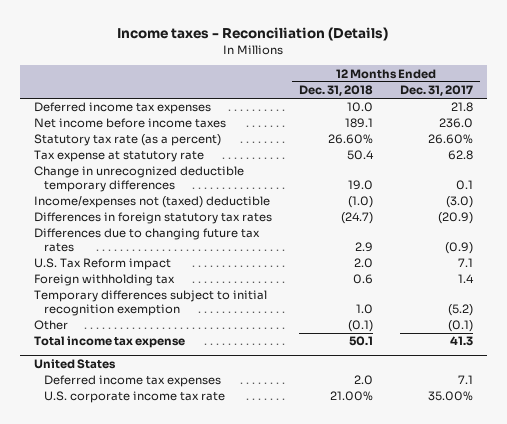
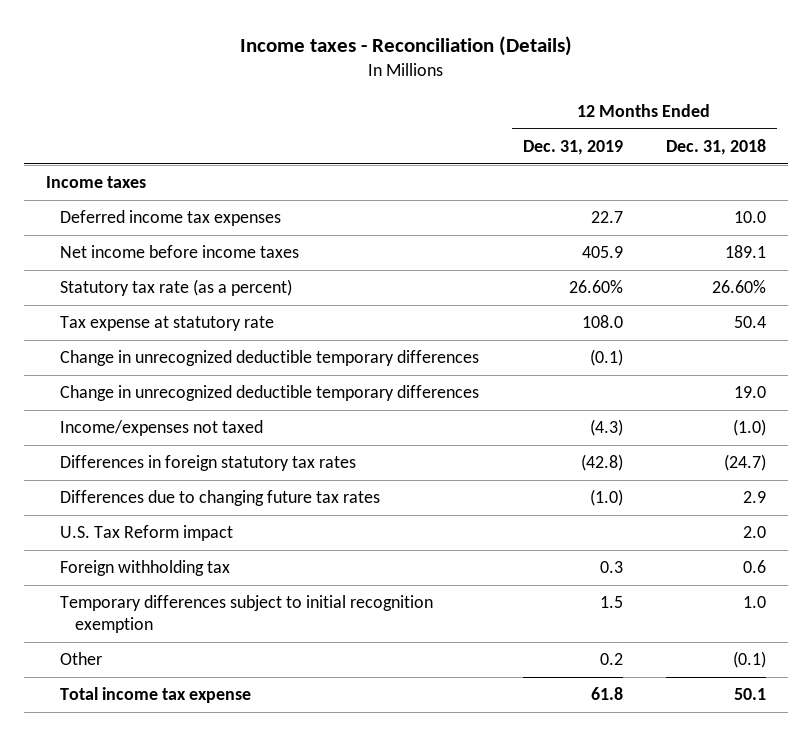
- | 12 Months Ended Dec. 31, 2018 | 12 Months Ended Dec. 31, 2017
+ | 12 Months Ended Dec. 31, 2019 | 12 Months Ended Dec. 31, 2018
+ Income taxes
+ Change in unrecognized deductible temporary differences | (0.1) |
- Income/expenses not (taxed) deductible | (1.0) | (3.0)
+ Income/expenses not taxed | (4.3) | (1.0)
- United States
- Deferred income tax expenses | 2.0 | 7.1
- U.S. corporate income tax rate | 21.00% | 35.00%

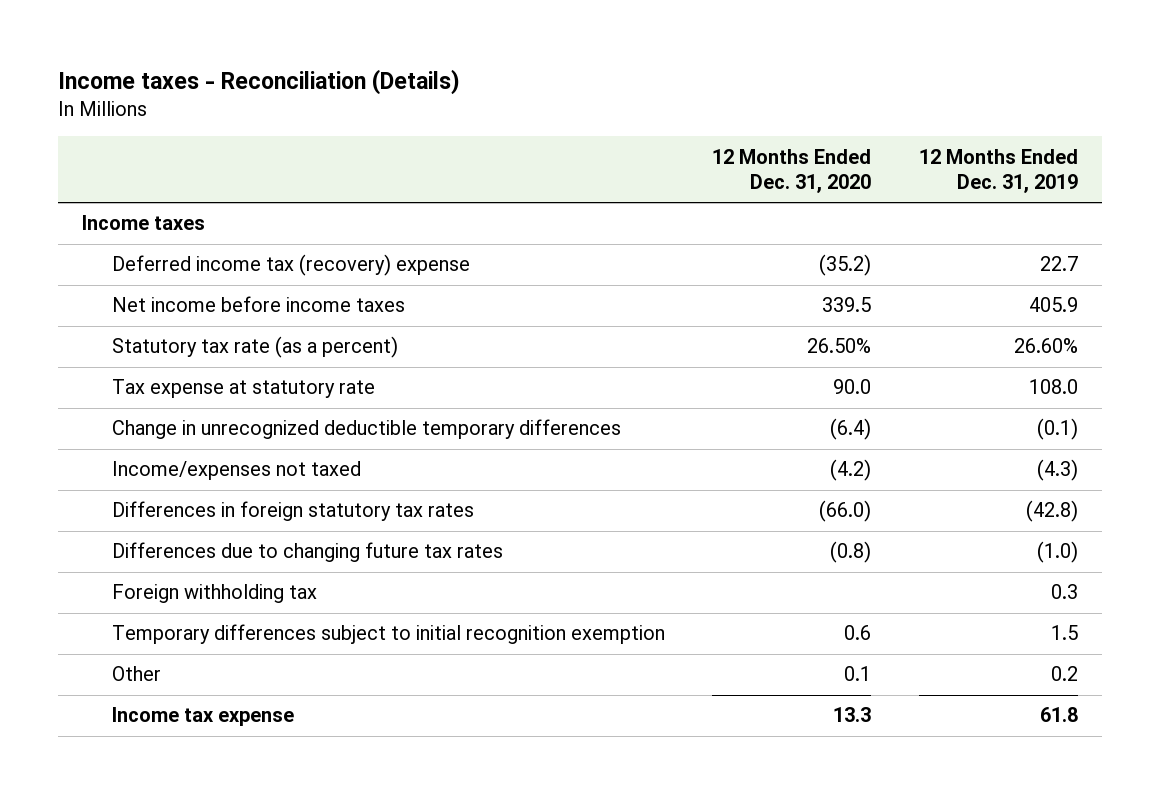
- | 12 Months Ended Dec. 31, 2019 | 12 Months Ended Dec. 31, 2018
+ | 12 Months Ended Dec. 31, 2020 | 12 Months Ended Dec. 31, 2019
- Deferred income tax expenses | 22.7 | 10.0
+ Deferred income tax (recovery) expense | (35.2) | 22.7
- Change in unrecognized deductible temporary differences | | 19.0
- U.S. Tax Reform impact | | 2.0
- Total income tax expense | 61.8 | 50.1
+ Income tax expense | 13.3 | 61.8

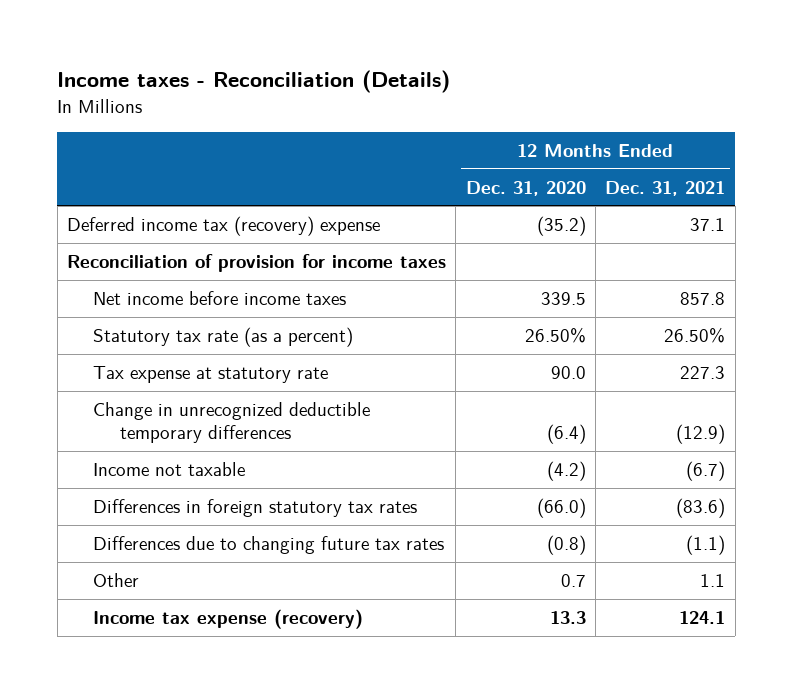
- | 12 Months Ended Dec. 31, 2020 | 12 Months Ended Dec. 31, 2019
+ | 12 Months Ended Dec. 31, 2020 | 12 Months Ended Dec. 31, 2021
- Income taxes
+ Reconciliation of provision for income taxes
- Income/expenses not taxed | (4.2) | (4.3)
+ Income not taxable | (4.2) | (6.7)
- Foreign withholding tax | | 0.3
- Temporary differences subject to initial recognition exemption | 0.6 | 1.5
- Other | 0.1 | 0.2
- Income tax expense | 13.3 | 61.8
+ Other | 0.7 | 1.1
+ Income tax expense (recovery) | 13.3 | 124.1

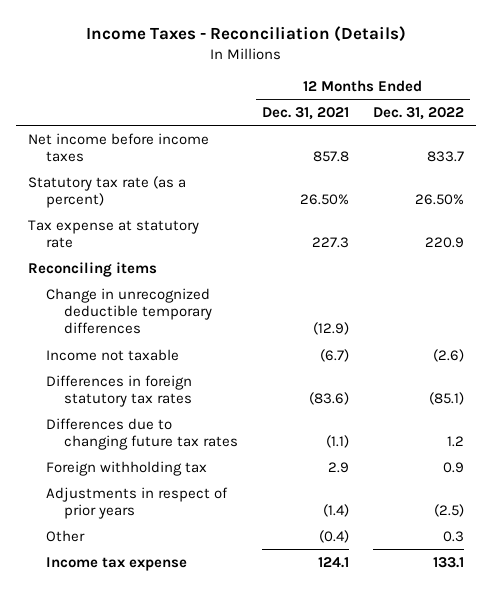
- Income taxes - Reconciliation (Details)
+ Income Taxes - Reconciliation (Details)
- | 12 Months Ended Dec. 31, 2020 | 12 Months Ended Dec. 31, 2021
+ | 12 Months Ended Dec. 31, 2021 | 12 Months Ended Dec. 31, 2022
- Deferred income tax (recovery) expense | (35.2) | 37.1
- Reconciliation of provision for income taxes
+ Reconciling items
- Other | 0.7 | 1.1
- Income tax expense (recovery) | 13.3 | 124.1
+ Foreign withholding tax | 2.9 | 0.9
+ Adjustments in respect of prior years | (1.4) | (2.5)
+ Other | (0.4) | 0.3
+ Income tax expense | 124.1 | 133.1

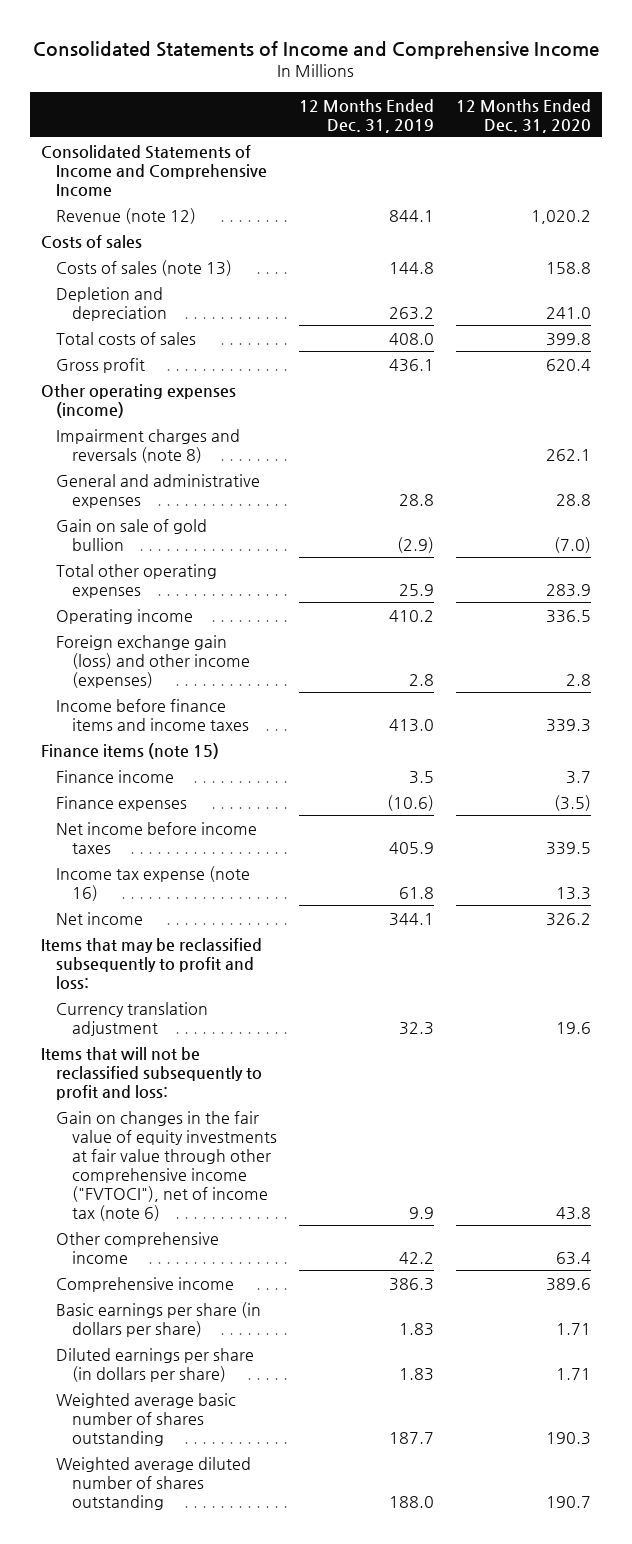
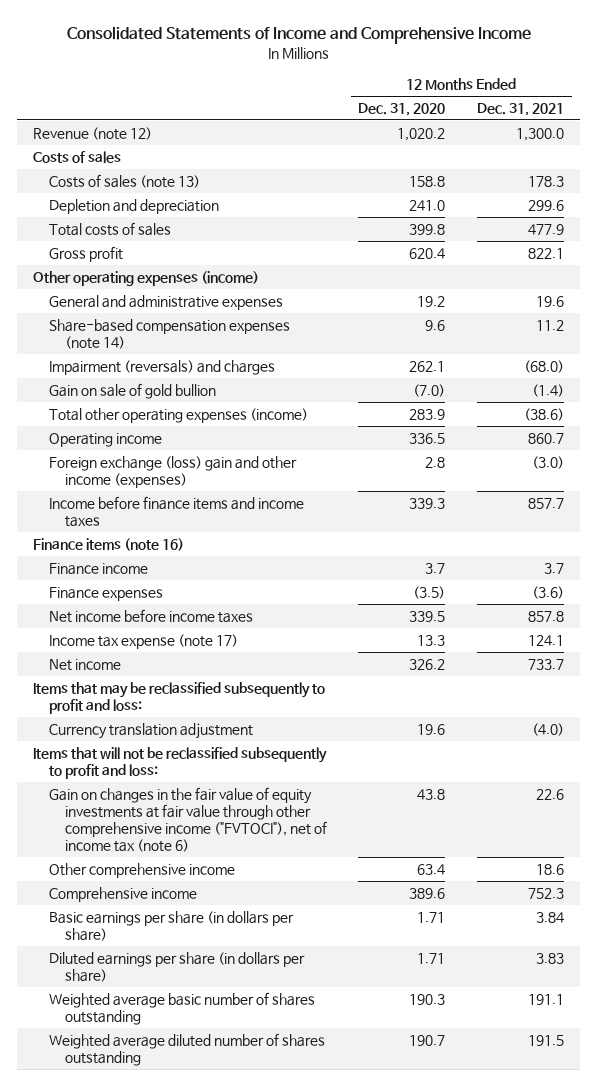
- | 12 Months Ended Dec. 31, 2019 | 12 Months Ended Dec. 31, 2020
+ | 12 Months Ended Dec. 31, 2020 | 12 Months Ended Dec. 31, 2021
- Consolidated Statements of Income and Comprehensive Income
- Impairment charges and reversals (note 8) | | 262.1
- General and administrative expenses | 28.8 | 28.8
+ General and administrative expenses | 19.2 | 19.6
+ Share-based compensation expenses (note 14) | 9.6 | 11.2
+ Impairment (reversals) and charges | 262.1 | (68.0)
- Total other operating expenses | 25.9 | 283.9
+ Total other operating expenses (income) | 283.9 | (38.6)
- Foreign exchange gain (loss) and other income (expenses) | 2.8 | 2.8
+ Foreign exchange (loss) gain and other income (expenses) | 2.8 | (3.0)
- Finance items (note 15)
+ Finance items (note 16)
- Income tax expense (note 16) | 61.8 | 13.3
+ Income tax expense (note 17) | 13.3 | 124.1

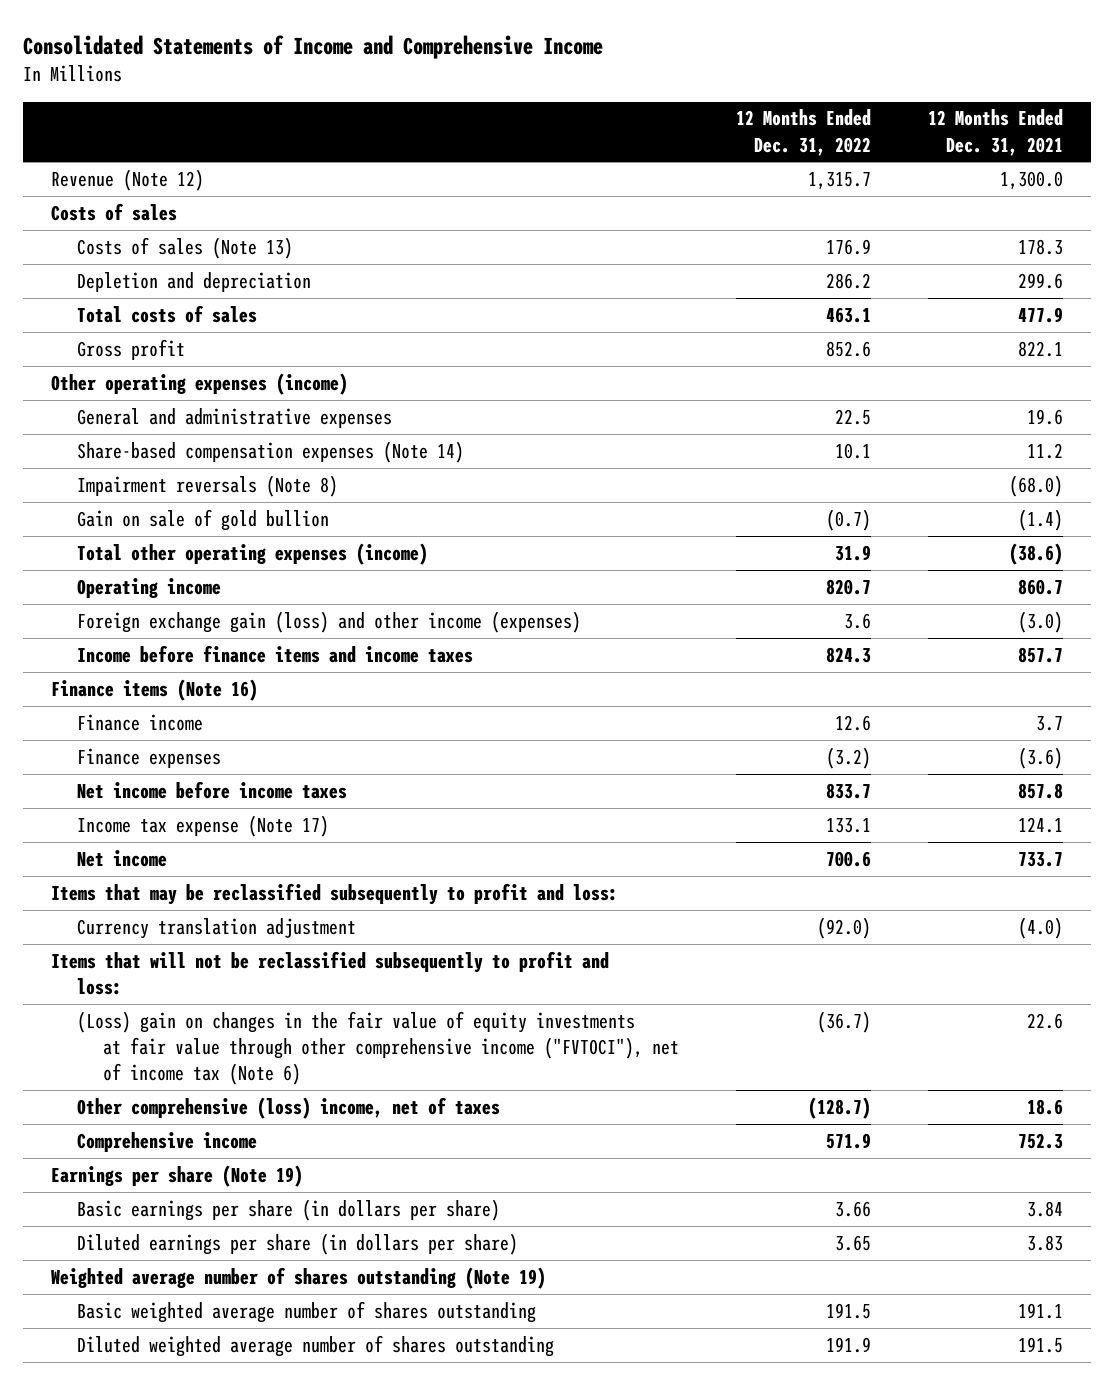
- | 12 Months Ended Dec. 31, 2020 | 12 Months Ended Dec. 31, 2021
+ | 12 Months Ended Dec. 31, 2022 | 12 Months Ended Dec. 31, 2021
- Revenue (note 12) | 1,020.2 | 1,300.0
+ Revenue (Note 12) | 1,315.7 | 1,300.0
- Costs of sales (note 13) | 158.8 | 178.3
+ Costs of sales (Note 13) | 176.9 | 178.3
- Share-based compensation expenses (note 14) | 9.6 | 11.2
- Impairment (reversals) and charges | 262.1 | (68.0)
+ Share-based compensation expenses (Note 14) | 10.1 | 11.2
+ Impairment reversals (Note 8) | | (68.0)
- Foreign exchange (loss) gain and other income (expenses) | 2.8 | (3.0)
+ Foreign exchange gain (loss) and other income (expenses) | 3.6 | (3.0)
- Finance items (note 16)
+ Finance items (Note 16)
- Income tax expense (note 17) | 13.3 | 124.1
+ Income tax expense (Note 17) | 133.1 | 124.1
- Gain on changes in the fair value of equity investments at fair value through other comprehensive income ("FVTOCI"), net of income tax (note 6) | 43.8 | 22.6
- Other comprehensive income | 63.4 | 18.6
+ (Loss) gain on changes in the fair value of equity investments at fair value through other comprehensive income ("FVTOCI"), net of income tax (Note 6) | (36.7) | 22.6
+ Other comprehensive (loss) income, net of taxes | (128.7) | 18.6
+ Earnings per share (Note 19)
- Weighted average basic number of shares outstanding | 190.3 | 191.1
- Weighted average diluted number of shares outstanding | 190.7 | 191.5
+ Weighted average number of shares outstanding (Note 19)
+ Basic weighted average number of shares outstanding | 191.5 | 191.1
+ Diluted weighted average number of shares outstanding | 191.9 | 191.5

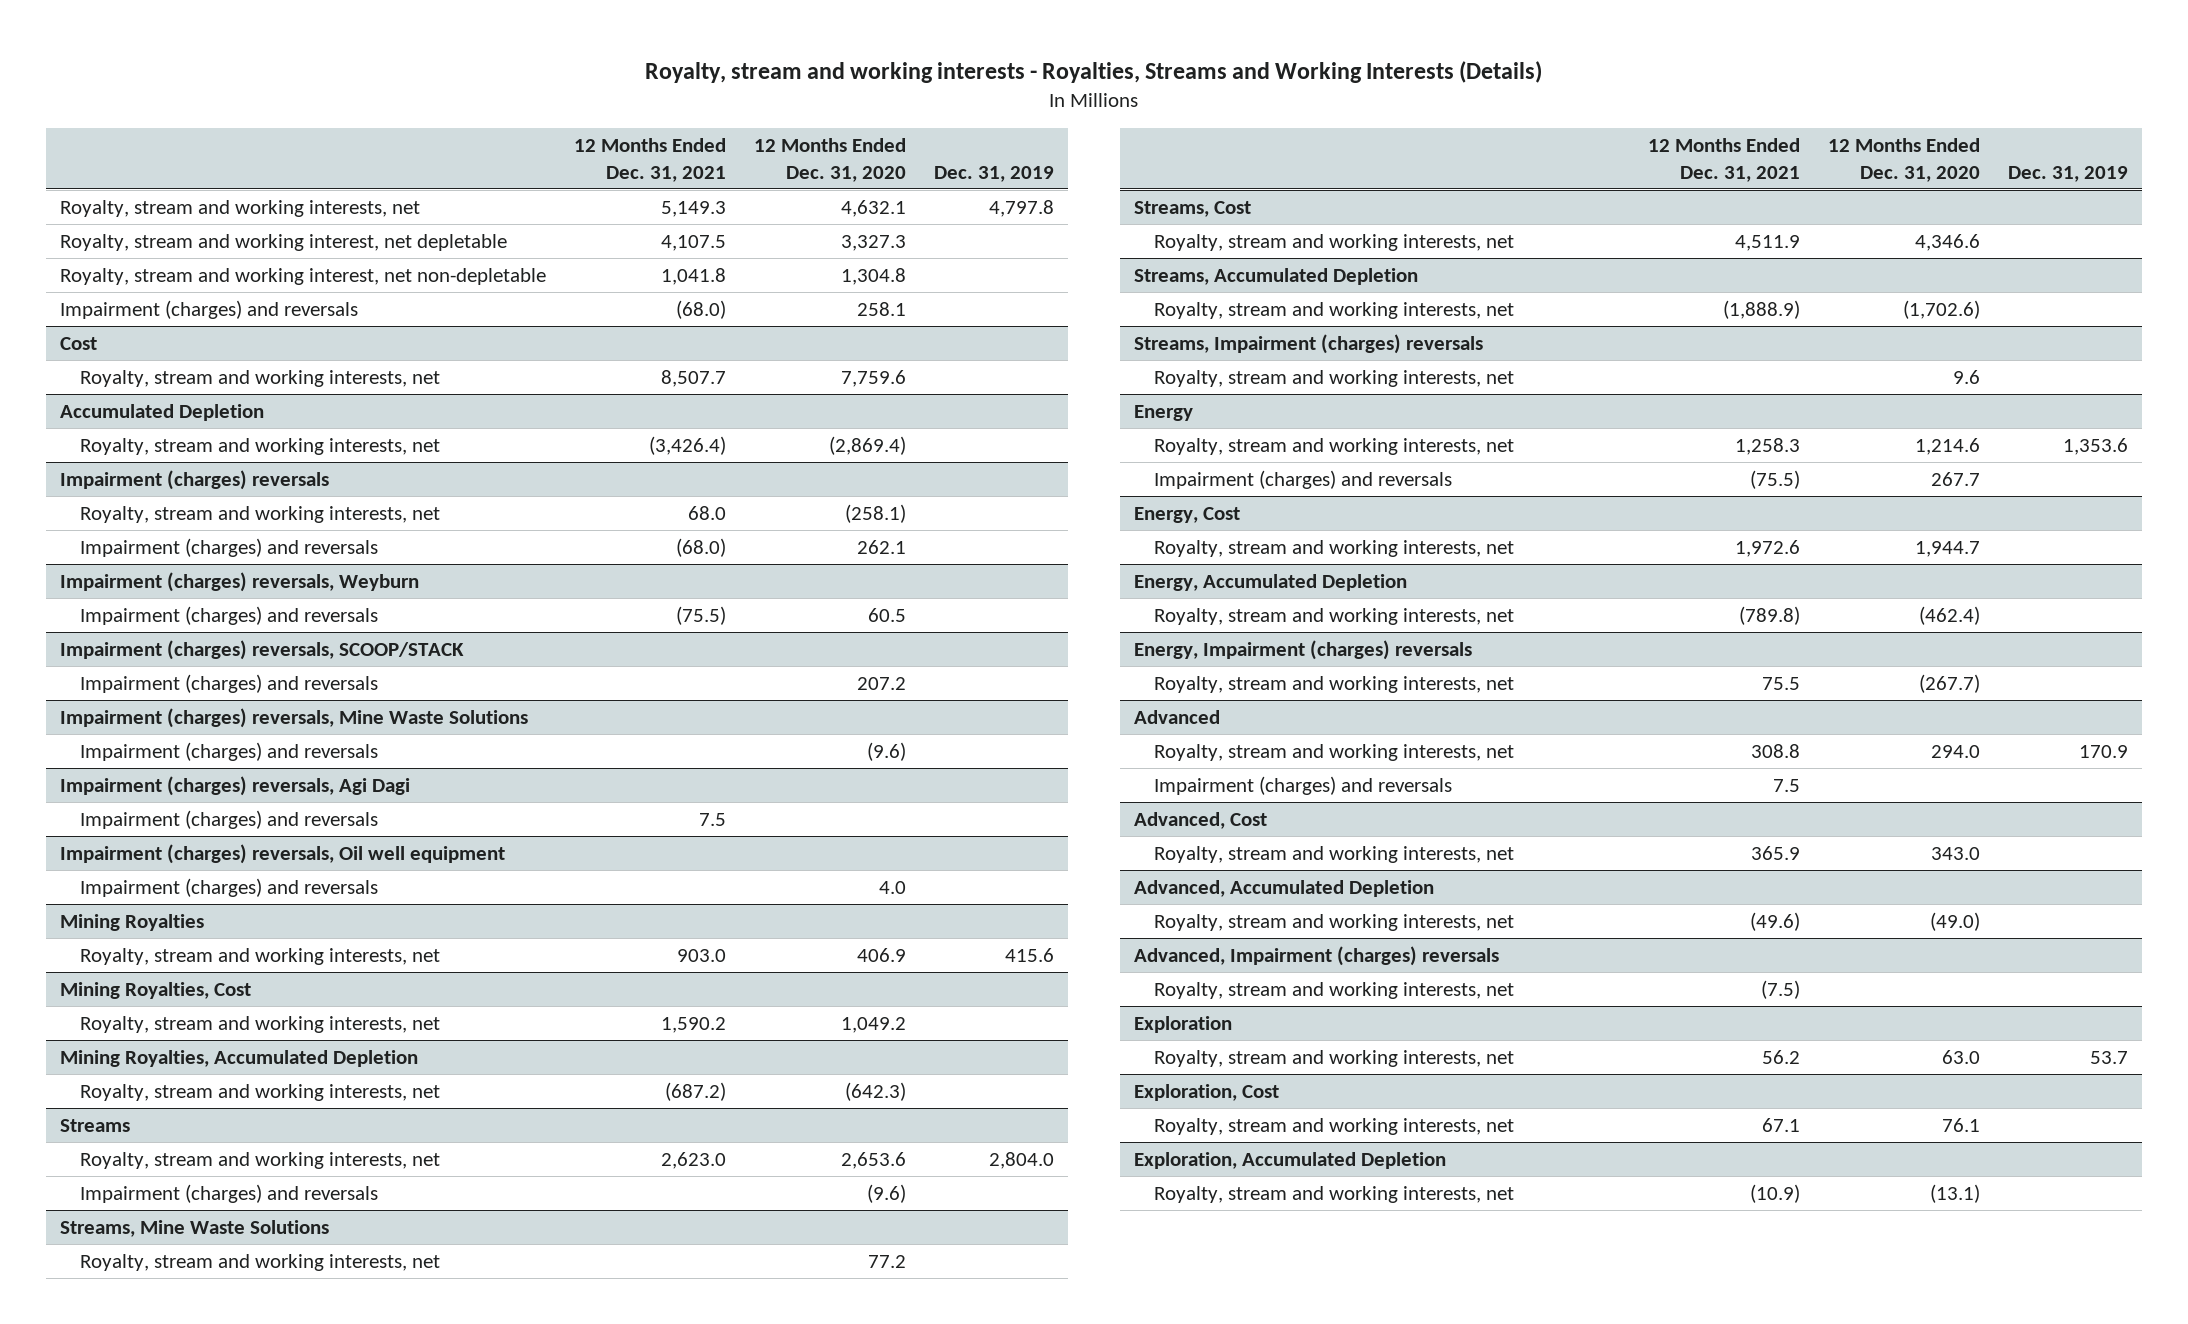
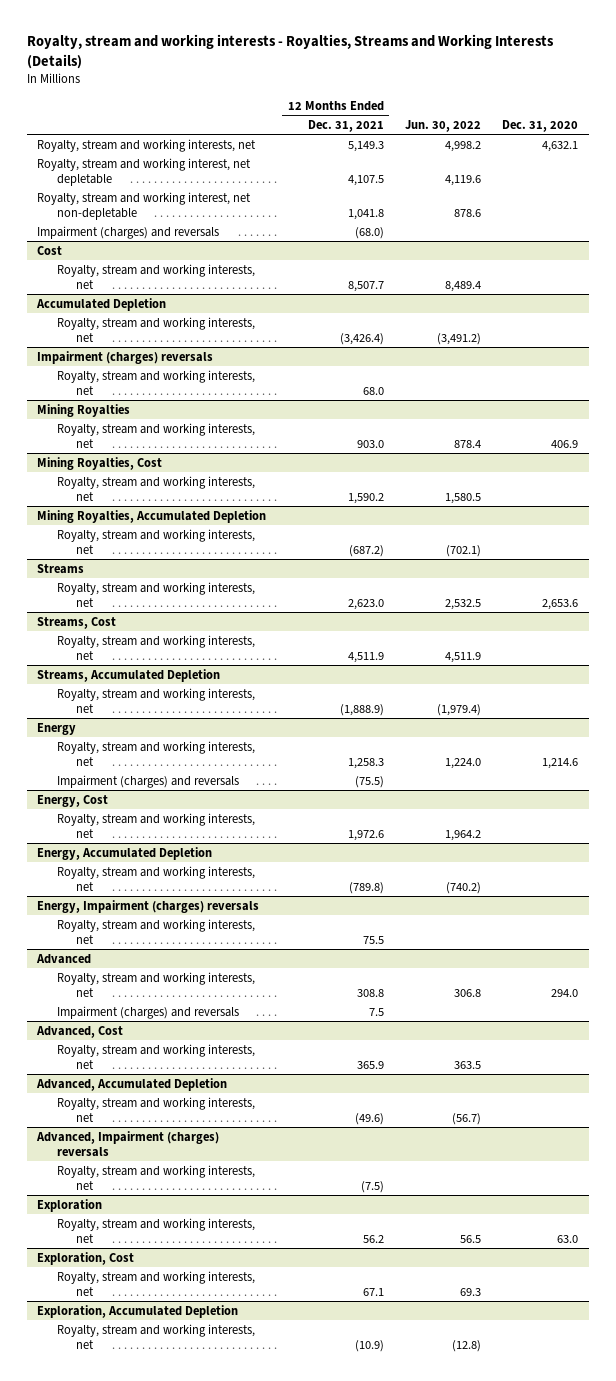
- | 12 Months Ended Dec. 31, 2021 | 12 Months Ended Dec. 31, 2020 | Dec. 31, 2019
+ | 12 Months Ended Dec. 31, 2021 | Jun. 30, 2022 | Dec. 31, 2020
@ Impairment (charges) reversals
- Impairment (charges) and reversals | (68.0) | 262.1 |
- Impairment (charges) reversals, Weyburn
- Impairment (charges) and reversals | (75.5) | 60.5 |
- Impairment (charges) reversals, SCOOP/STACK
- Impairment (charges) and reversals | | 207.2 |
- Impairment (charges) reversals, Mine Waste Solutions
- Impairment (charges) and reversals | | (9.6) |
- Impairment (charges) reversals, Agi Dagi
- Impairment (charges) and reversals | 7.5 | |
- Impairment (charges) reversals, Oil well equipment
- Impairment (charges) and reversals | | 4.0 |
@ Streams
- Impairment (charges) and reversals | | (9.6) |
- Streams, Mine Waste Solutions
- Royalty, stream and working interests, net | | 77.2 |
- Streams, Impairment (charges) reversals
- Royalty, stream and working interests, net | | 9.6 |

